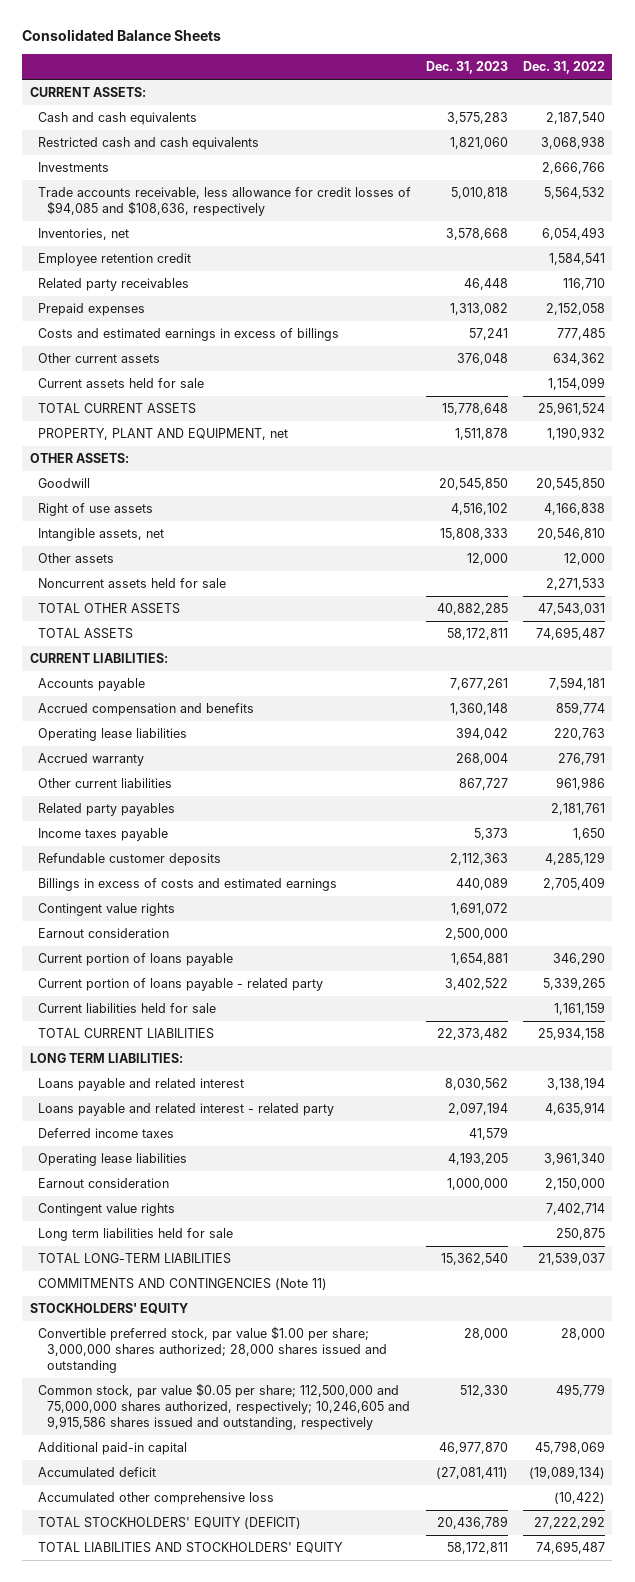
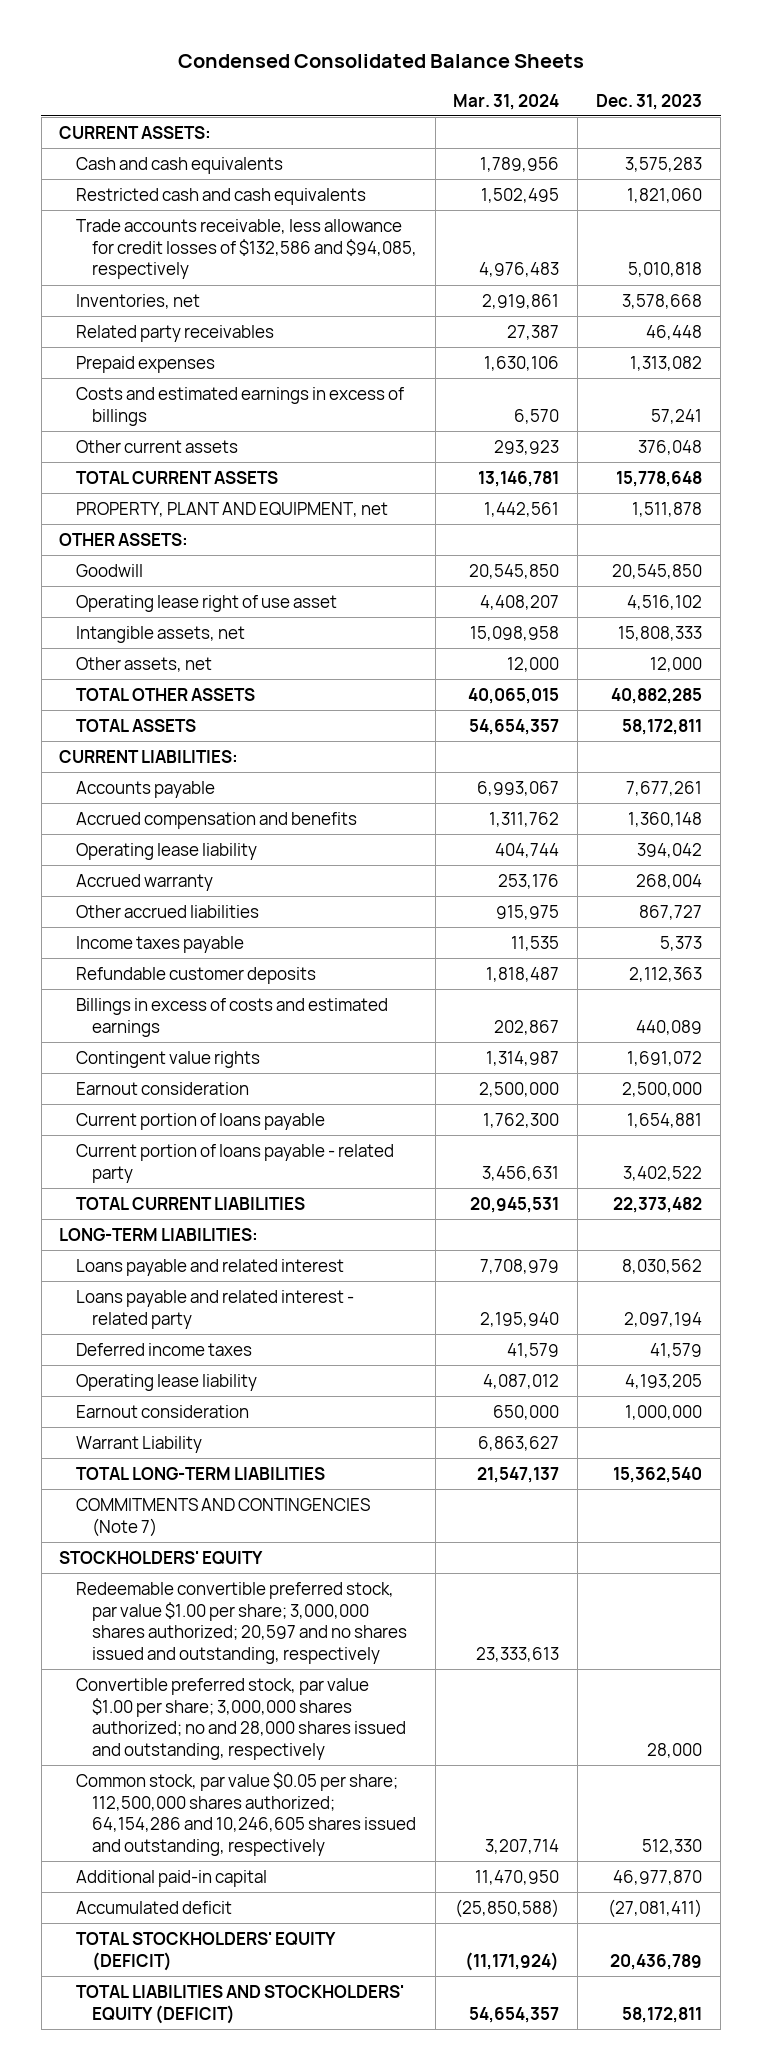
- Consolidated Balance Sheets
+ Condensed Consolidated Balance Sheets
- | Dec. 31, 2023 | Dec. 31, 2022
+ | Mar. 31, 2024 | Dec. 31, 2023
- Investments | | 2,666,766
- Trade accounts receivable, less allowance for credit losses of $94,085 and $108,636, respectively | 5,010,818 | 5,564,532
+ Trade accounts receivable, less allowance for credit losses of $132,586 and $94,085, respectively | 4,976,483 | 5,010,818
- Employee retention credit | | 1,584,541
- Current assets held for sale | | 1,154,099
- Right of use assets | 4,516,102 | 4,166,838
+ Operating lease right of use asset | 4,408,207 | 4,516,102
- Other assets | 12,000 | 12,000
- Noncurrent assets held for sale | | 2,271,533
+ Other assets, net | 12,000 | 12,000
- Operating lease liabilities | 394,042 | 220,763
+ Operating lease liability | 404,744 | 394,042
- Other current liabilities | 867,727 | 961,986
- Related party payables | | 2,181,761
+ Other accrued liabilities | 915,975 | 867,727
- Current liabilities held for sale | | 1,161,159
- LONG TERM LIABILITIES:
+ LONG-TERM LIABILITIES:
- Operating lease liabilities | 4,193,205 | 3,961,340
+ Operating lease liability | 4,087,012 | 4,193,205
- Contingent value rights | | 7,402,714
- Long term liabilities held for sale | | 250,875
+ Warrant Liability | 6,863,627 |
- COMMITMENTS AND CONTINGENCIES (Note 11)
+ COMMITMENTS AND CONTINGENCIES (Note 7)
- Convertible preferred stock, par value $1.00 per share; 3,000,000 shares authorized; 28,000 shares issued and outstanding | 28,000 | 28,000
- Common stock, par value $0.05 per share; 112,500,000 and 75,000,000 shares authorized, respectively; 10,246,605 and 9,915,586 shares issued and outstanding, respectively | 512,330 | 495,779
+ Redeemable convertible preferred stock, par value $1.00 per share; 3,000,000 shares authorized; 20,597 and no shares issued and outstanding, respectively | 23,333,613 |
+ Convertible preferred stock, par value $1.00 per share; 3,000,000 shares authorized; no and 28,000 shares issued and outstanding, respectively | | 28,000
+ Common stock, par value $0.05 per share; 112,500,000 shares authorized; 64,154,286 and 10,246,605 shares issued and outstanding, respectively | 3,207,714 | 512,330
- Accumulated other comprehensive loss | | (10,422)
- TOTAL LIABILITIES AND STOCKHOLDERS' EQUITY | 58,172,811 | 74,695,487
+ TOTAL LIABILITIES AND STOCKHOLDERS' EQUITY (DEFICIT) | 54,654,357 | 58,172,811

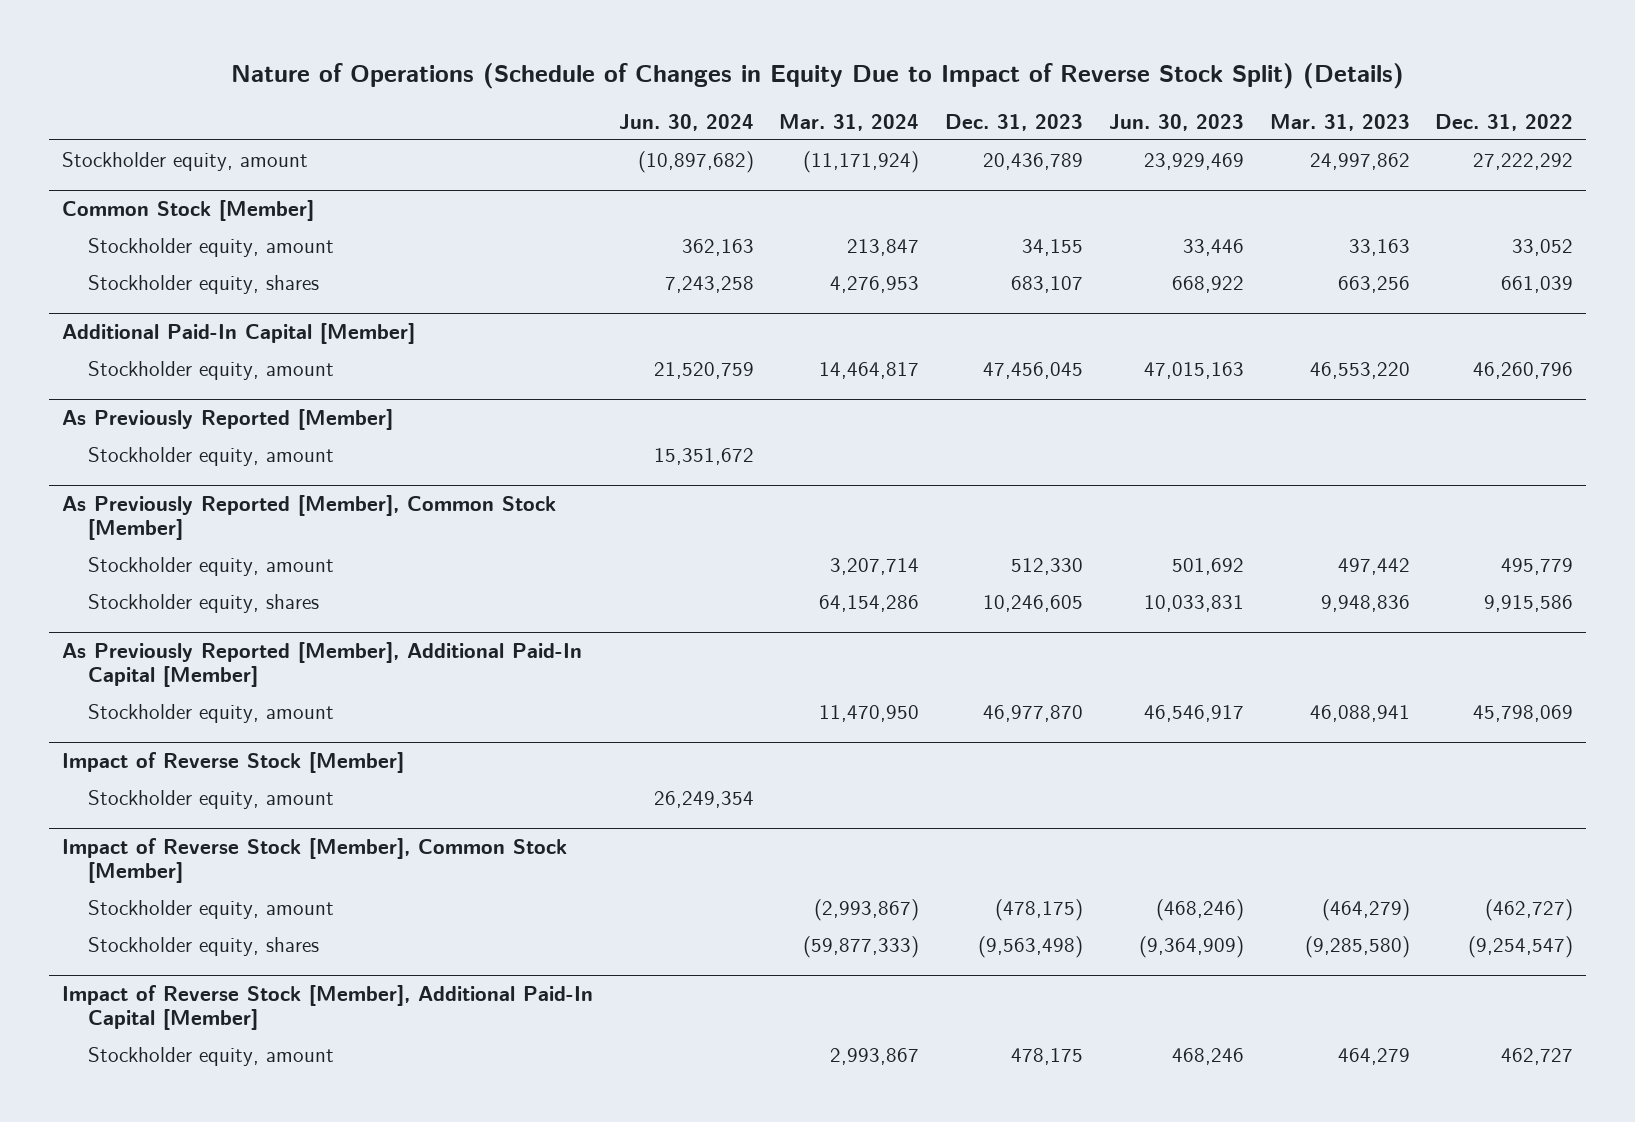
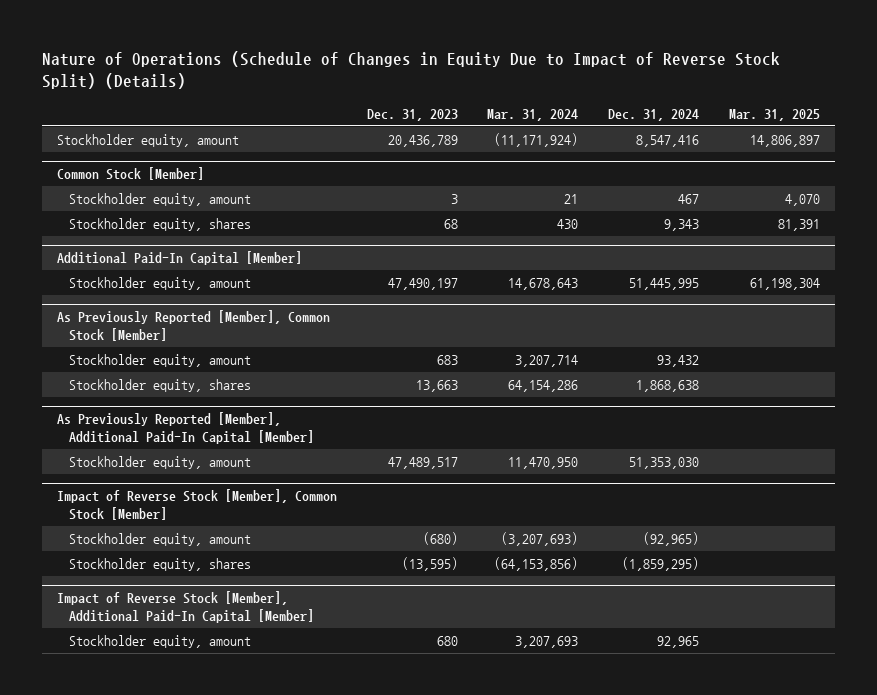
- | Jun. 30, 2024 | Mar. 31, 2024 | Dec. 31, 2023 | Jun. 30, 2023 | Mar. 31, 2023 | Dec. 31, 2022
+ | Dec. 31, 2023 | Mar. 31, 2024 | Dec. 31, 2024 | Mar. 31, 2025
@ Common Stock [Member]
- Stockholder equity, amount | 362,163 | 213,847 | 34,155 | 33,446 | 33,163 | 33,052
- Stockholder equity, shares | 7,243,258 | 4,276,953 | 683,107 | 668,922 | 663,256 | 661,039
+ Stockholder equity, amount | 3 | 21 | 467 | 4,070
+ Stockholder equity, shares | 68 | 430 | 9,343 | 81,391
@ Additional Paid-In Capital [Member]
- Stockholder equity, amount | 21,520,759 | 14,464,817 | 47,456,045 | 47,015,163 | 46,553,220 | 46,260,796
- As Previously Reported [Member]
- Stockholder equity, amount | 15,351,672 | | | | |
@ Additional Paid-In Capital [Member]
+ Stockholder equity, amount | 47,490,197 | 14,678,643 | 51,445,995 | 61,198,304
@ As Previously Reported [Member], Common Stock [Member]
- Stockholder equity, amount | | 3,207,714 | 512,330 | 501,692 | 497,442 | 495,779
- Stockholder equity, shares | | 64,154,286 | 10,246,605 | 10,033,831 | 9,948,836 | 9,915,586
+ Stockholder equity, amount | 683 | 3,207,714 | 93,432 |
+ Stockholder equity, shares | 13,663 | 64,154,286 | 1,868,638 |
@ As Previously Reported [Member], Additional Paid-In Capital [Member]
- Stockholder equity, amount | | 11,470,950 | 46,977,870 | 46,546,917 | 46,088,941 | 45,798,069
- Impact of Reverse Stock [Member]
- Stockholder equity, amount | 26,249,354 | | | | |
@ As Previously Reported [Member], Additional Paid-In Capital [Member]
+ Stockholder equity, amount | 47,489,517 | 11,470,950 | 51,353,030 |
@ Impact of Reverse Stock [Member], Common Stock [Member]
- Stockholder equity, amount | | (2,993,867) | (478,175) | (468,246) | (464,279) | (462,727)
- Stockholder equity, shares | | (59,877,333) | (9,563,498) | (9,364,909) | (9,285,580) | (9,254,547)
+ Stockholder equity, amount | (680) | (3,207,693) | (92,965) |
+ Stockholder equity, shares | (13,595) | (64,153,856) | (1,859,295) |
@ Impact of Reverse Stock [Member], Additional Paid-In Capital [Member]
- Stockholder equity, amount | | 2,993,867 | 478,175 | 468,246 | 464,279 | 462,727
+ Stockholder equity, amount | 680 | 3,207,693 | 92,965 |

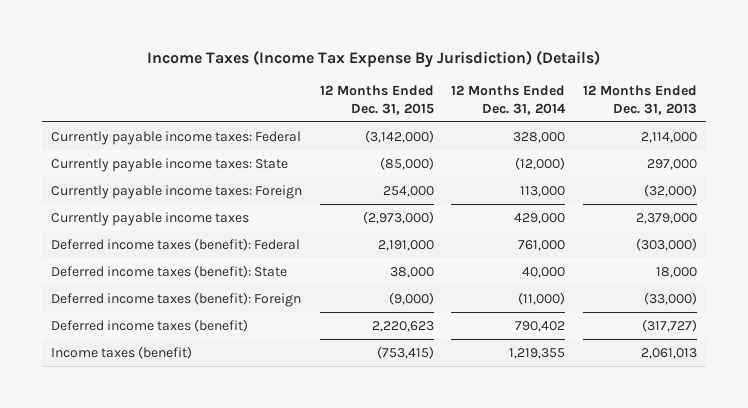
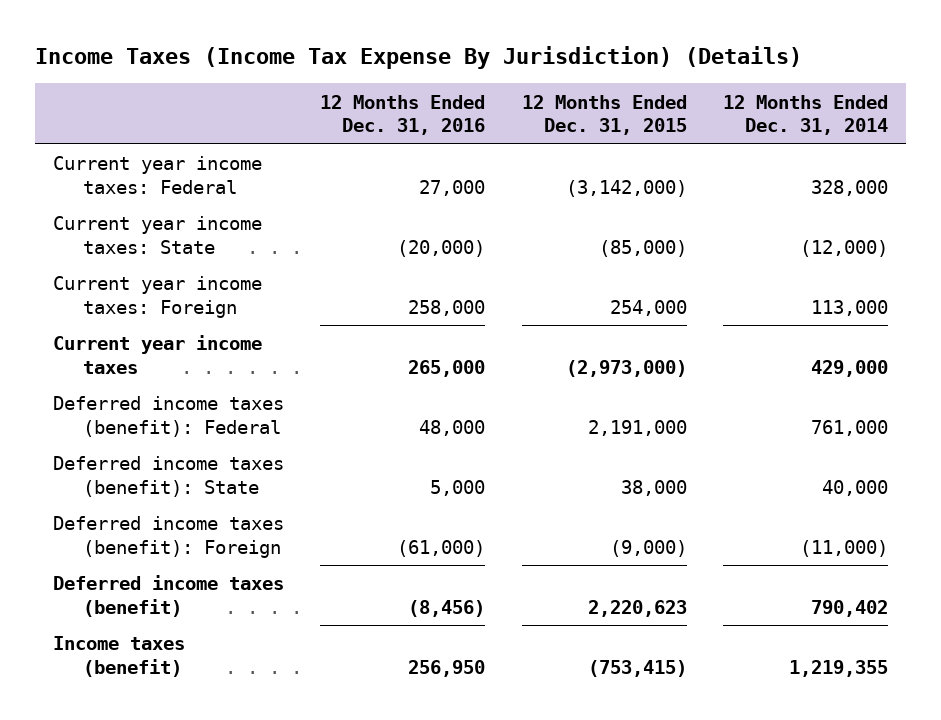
- | 12 Months Ended Dec. 31, 2015 | 12 Months Ended Dec. 31, 2014 | 12 Months Ended Dec. 31, 2013
+ | 12 Months Ended Dec. 31, 2016 | 12 Months Ended Dec. 31, 2015 | 12 Months Ended Dec. 31, 2014
- Currently payable income taxes: Federal | (3,142,000) | 328,000 | 2,114,000
- Currently payable income taxes: State | (85,000) | (12,000) | 297,000
- Currently payable income taxes: Foreign | 254,000 | 113,000 | (32,000)
- Currently payable income taxes | (2,973,000) | 429,000 | 2,379,000
+ Current year income taxes: Federal | 27,000 | (3,142,000) | 328,000
+ Current year income taxes: State | (20,000) | (85,000) | (12,000)
+ Current year income taxes: Foreign | 258,000 | 254,000 | 113,000
+ Current year income taxes | 265,000 | (2,973,000) | 429,000

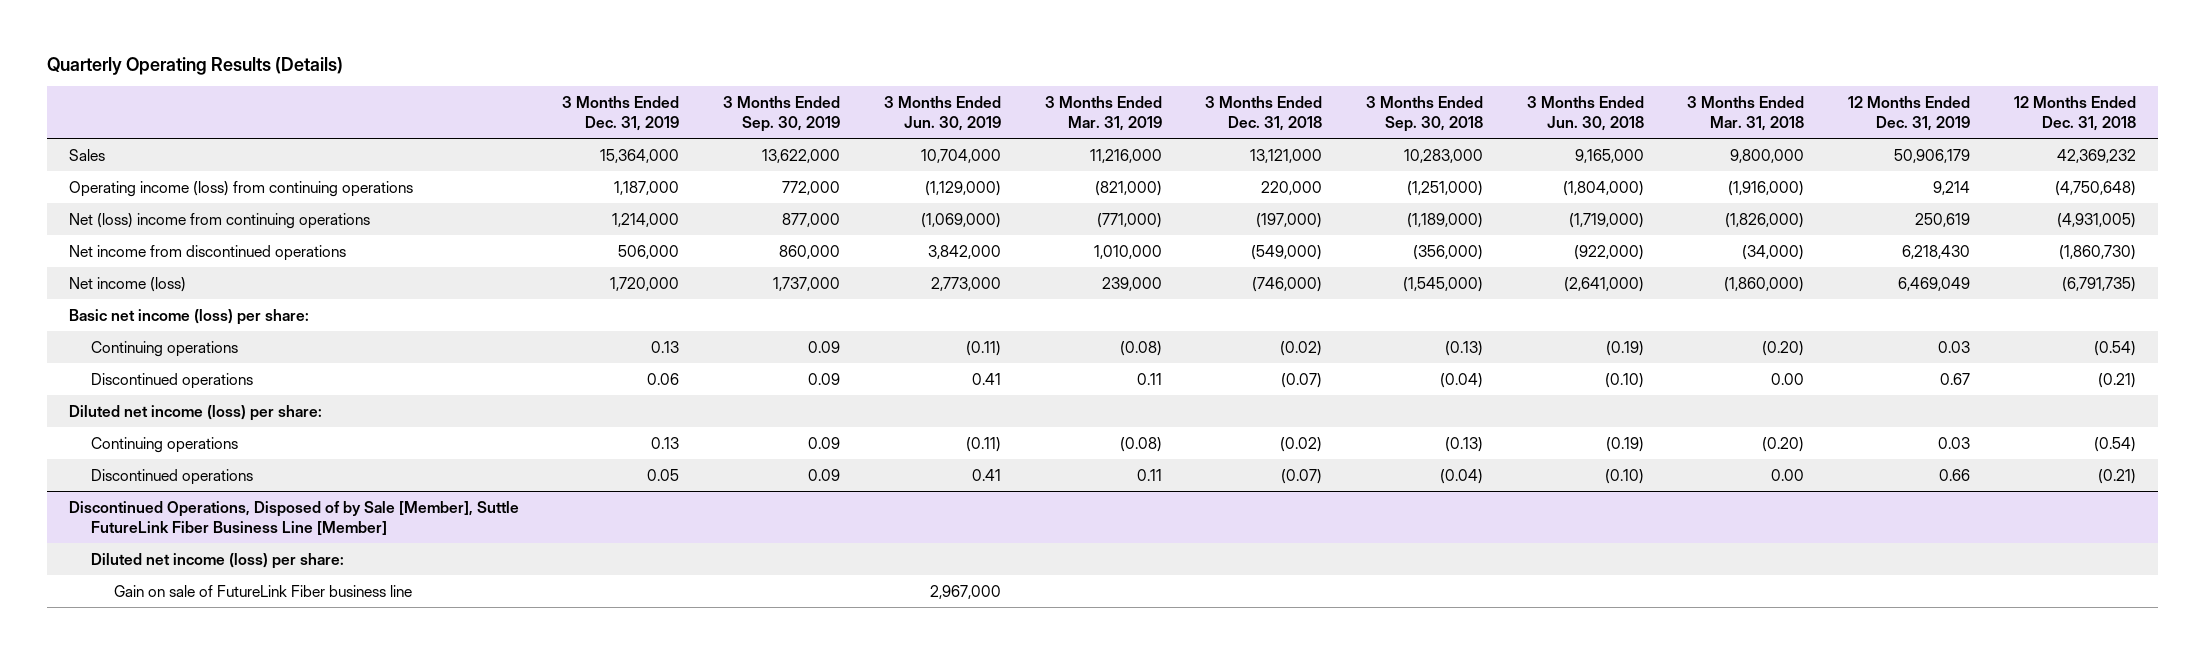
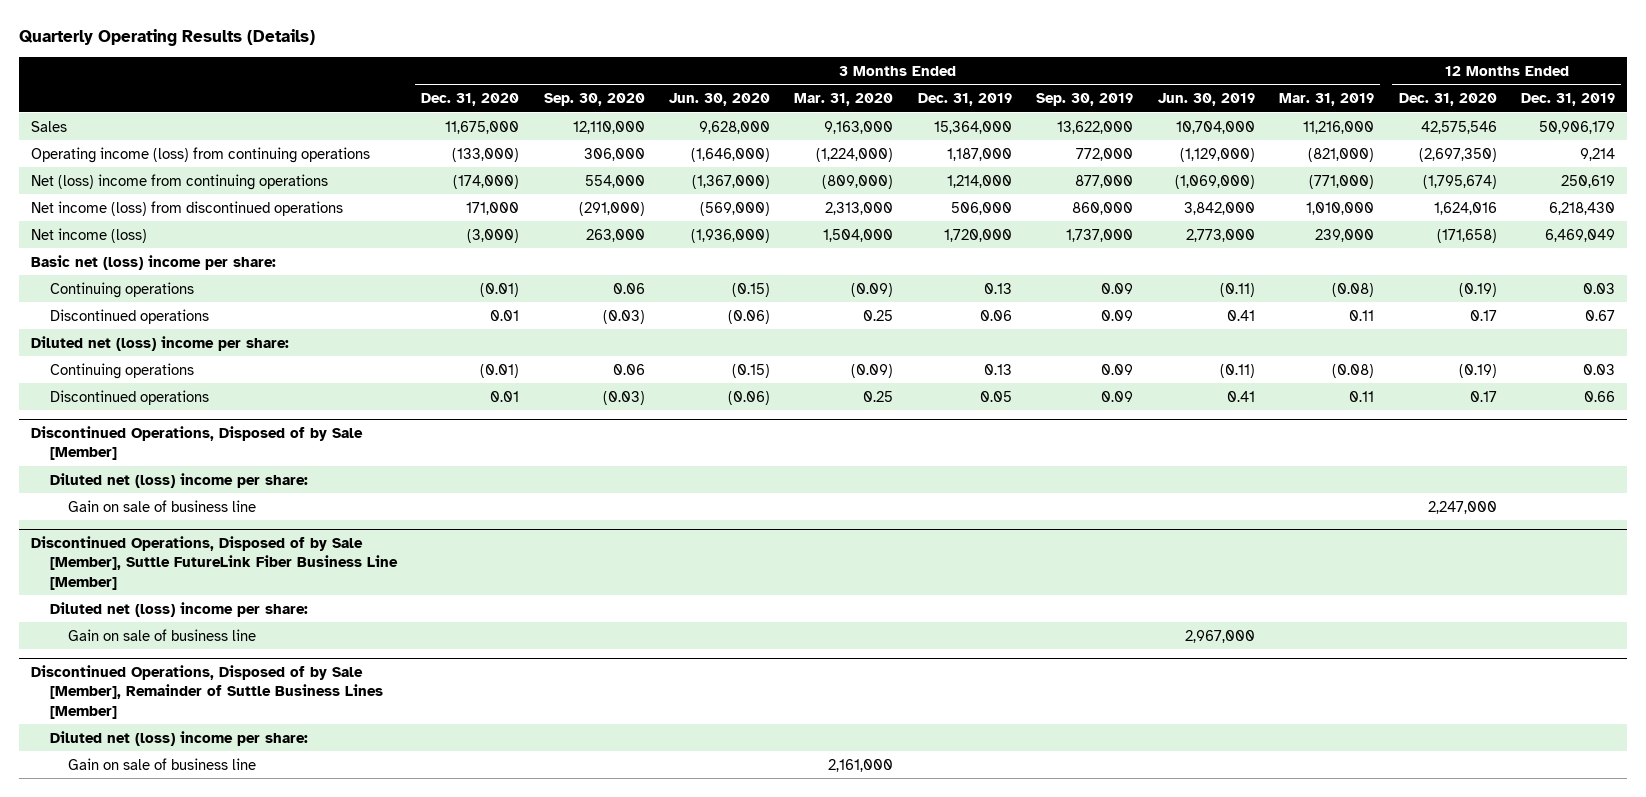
- | 3 Months Ended Dec. 31, 2019 | 3 Months Ended Sep. 30, 2019 | 3 Months Ended Jun. 30, 2019 | 3 Months Ended Mar. 31, 2019 | 3 Months Ended Dec. 31, 2018 | 3 Months Ended Sep. 30, 2018 | 3 Months Ended Jun. 30, 2018 | 3 Months Ended Mar. 31, 2018 | 12 Months Ended Dec. 31, 2019 | 12 Months Ended Dec. 31, 2018
+ | 3 Months Ended Dec. 31, 2020 | 3 Months Ended Sep. 30, 2020 | 3 Months Ended Jun. 30, 2020 | 3 Months Ended Mar. 31, 2020 | 3 Months Ended Dec. 31, 2019 | 3 Months Ended Sep. 30, 2019 | 3 Months Ended Jun. 30, 2019 | 3 Months Ended Mar. 31, 2019 | 12 Months Ended Dec. 31, 2020 | 12 Months Ended Dec. 31, 2019
- Net income from discontinued operations | 506,000 | 860,000 | 3,842,000 | 1,010,000 | (549,000) | (356,000) | (922,000) | (34,000) | 6,218,430 | (1,860,730)
+ Net income (loss) from discontinued operations | 171,000 | (291,000) | (569,000) | 2,313,000 | 506,000 | 860,000 | 3,842,000 | 1,010,000 | 1,624,016 | 6,218,430
- Basic net income (loss) per share:
+ Basic net (loss) income per share:
- Diluted net income (loss) per share:
+ Diluted net (loss) income per share:
+ Discontinued Operations, Disposed of by Sale [Member]
+ Diluted net (loss) income per share:
+ Gain on sale of business line | | | | | | | | | 2,247,000 |
@ Discontinued Operations, Disposed of by Sale [Member], Suttle FutureLink Fiber Business Line [Member]
- Diluted net income (loss) per share:
- Gain on sale of FutureLink Fiber business line | | | 2,967,000 | | | | | | |
+ Diluted net (loss) income per share:
+ Gain on sale of business line | | | | | | | 2,967,000 | | |
+ Discontinued Operations, Disposed of by Sale [Member], Remainder of Suttle Business Lines [Member]
+ Diluted net (loss) income per share:
+ Gain on sale of business line | | | | 2,161,000 | | | | | |

